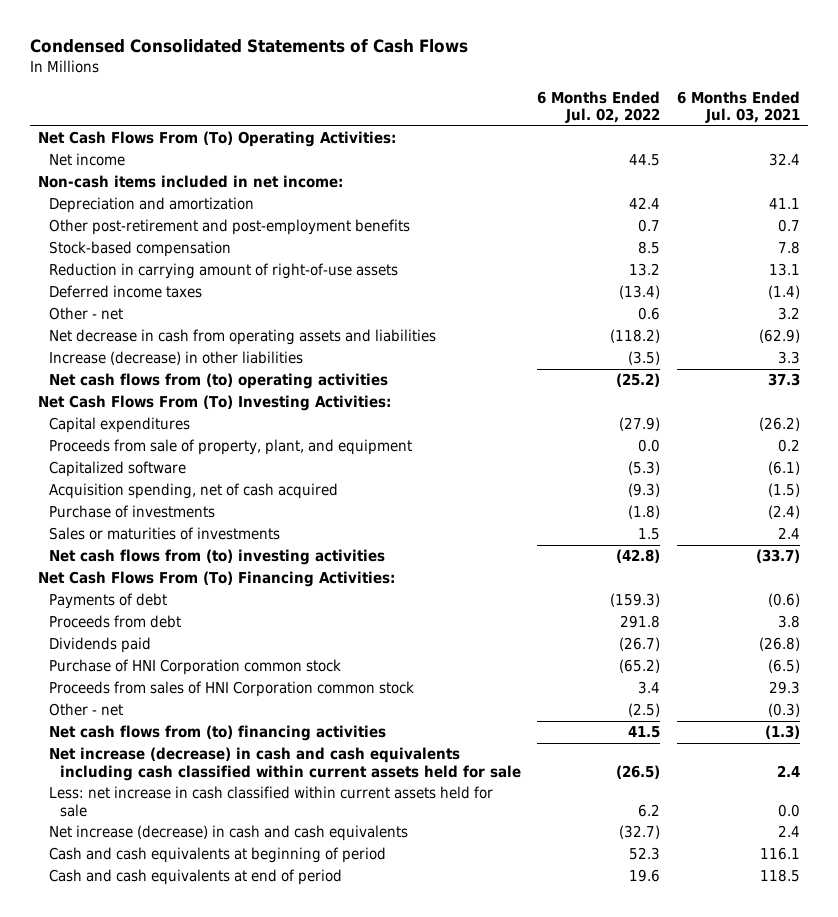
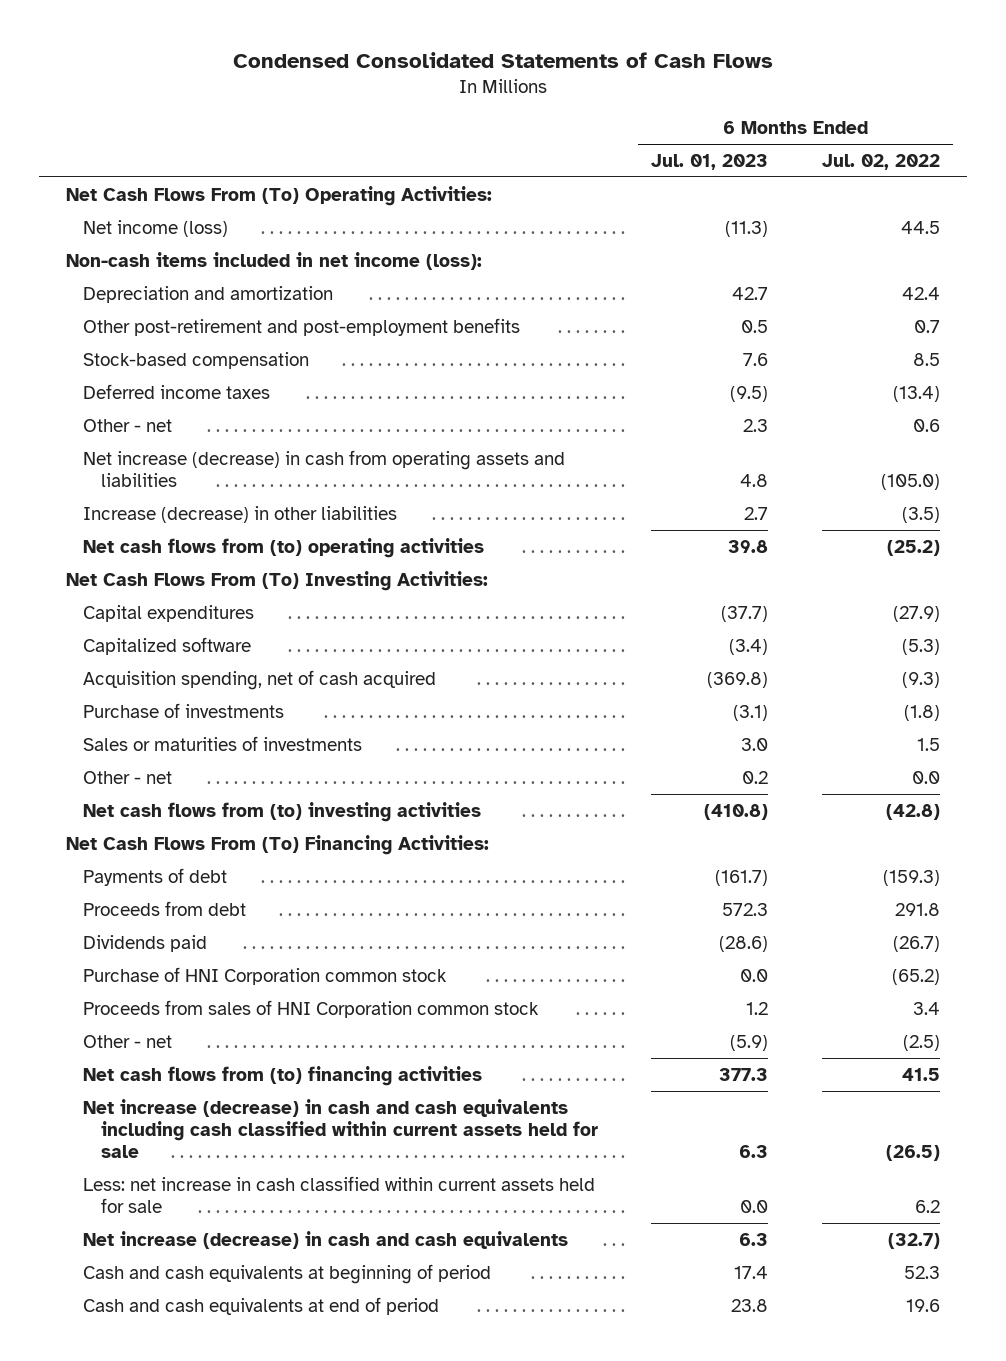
- | 6 Months Ended Jul. 02, 2022 | 6 Months Ended Jul. 03, 2021
+ | 6 Months Ended Jul. 01, 2023 | 6 Months Ended Jul. 02, 2022
- Net income | 44.5 | 32.4
- Non-cash items included in net income:
+ Net income (loss) | (11.3) | 44.5
+ Non-cash items included in net income (loss):
- Reduction in carrying amount of right-of-use assets | 13.2 | 13.1
- Net decrease in cash from operating assets and liabilities | (118.2) | (62.9)
+ Net increase (decrease) in cash from operating assets and liabilities | 4.8 | (105.0)
- Proceeds from sale of property, plant, and equipment | 0.0 | 0.2
+ Other - net | 0.2 | 0.0

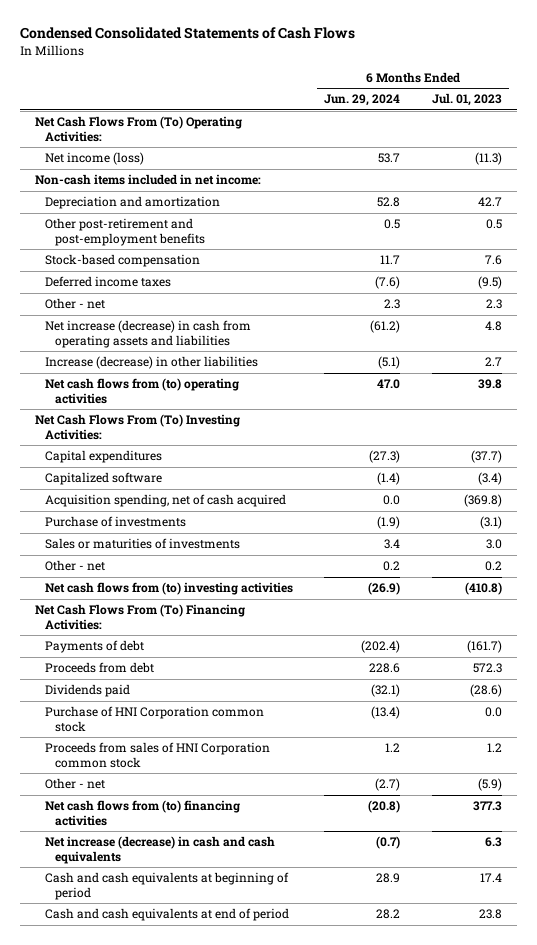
- | 6 Months Ended Jul. 01, 2023 | 6 Months Ended Jul. 02, 2022
+ | 6 Months Ended Jun. 29, 2024 | 6 Months Ended Jul. 01, 2023
- Non-cash items included in net income (loss):
+ Non-cash items included in net income:
- Net increase (decrease) in cash and cash equivalents including cash classified within current assets held for sale | 6.3 | (26.5)
- Less: net increase in cash classified within current assets held for sale | 0.0 | 6.2

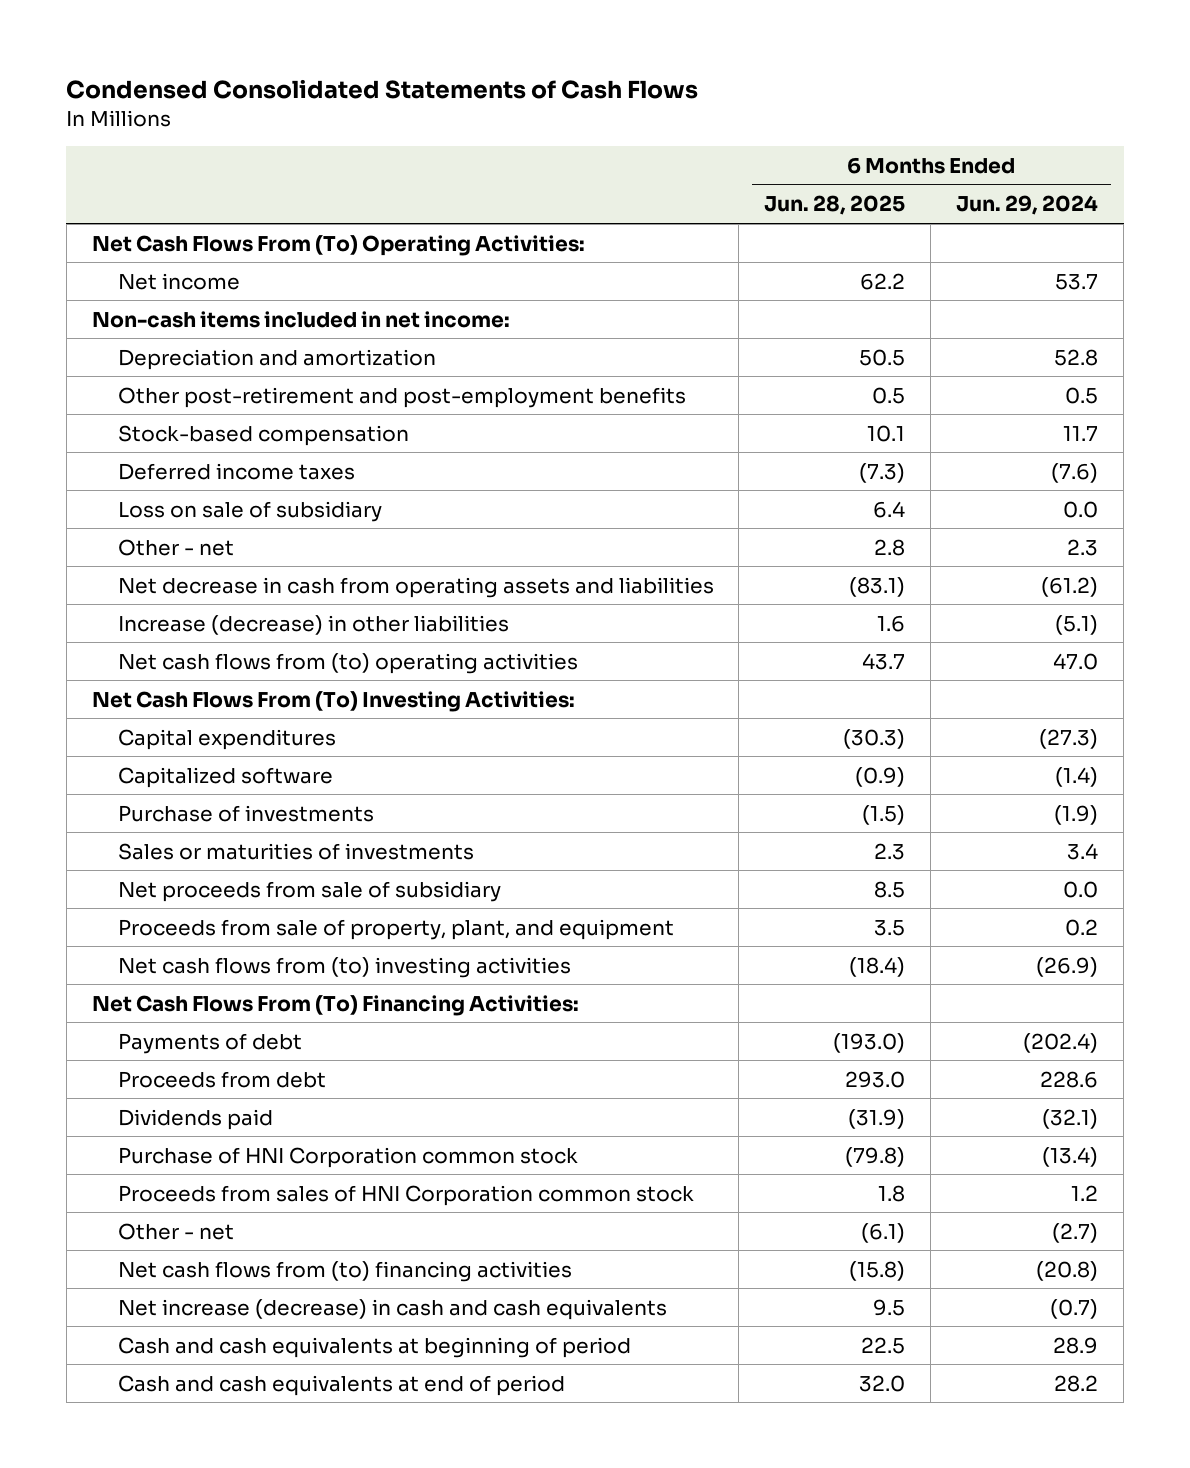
- | 6 Months Ended Jun. 29, 2024 | 6 Months Ended Jul. 01, 2023
+ | 6 Months Ended Jun. 28, 2025 | 6 Months Ended Jun. 29, 2024
- Net income (loss) | 53.7 | (11.3)
+ Net income | 62.2 | 53.7
+ Loss on sale of subsidiary | 6.4 | 0.0
- Net increase (decrease) in cash from operating assets and liabilities | (61.2) | 4.8
+ Net decrease in cash from operating assets and liabilities | (83.1) | (61.2)
- Acquisition spending, net of cash acquired | 0.0 | (369.8)
- Other - net | 0.2 | 0.2
+ Net proceeds from sale of subsidiary | 8.5 | 0.0
+ Proceeds from sale of property, plant, and equipment | 3.5 | 0.2

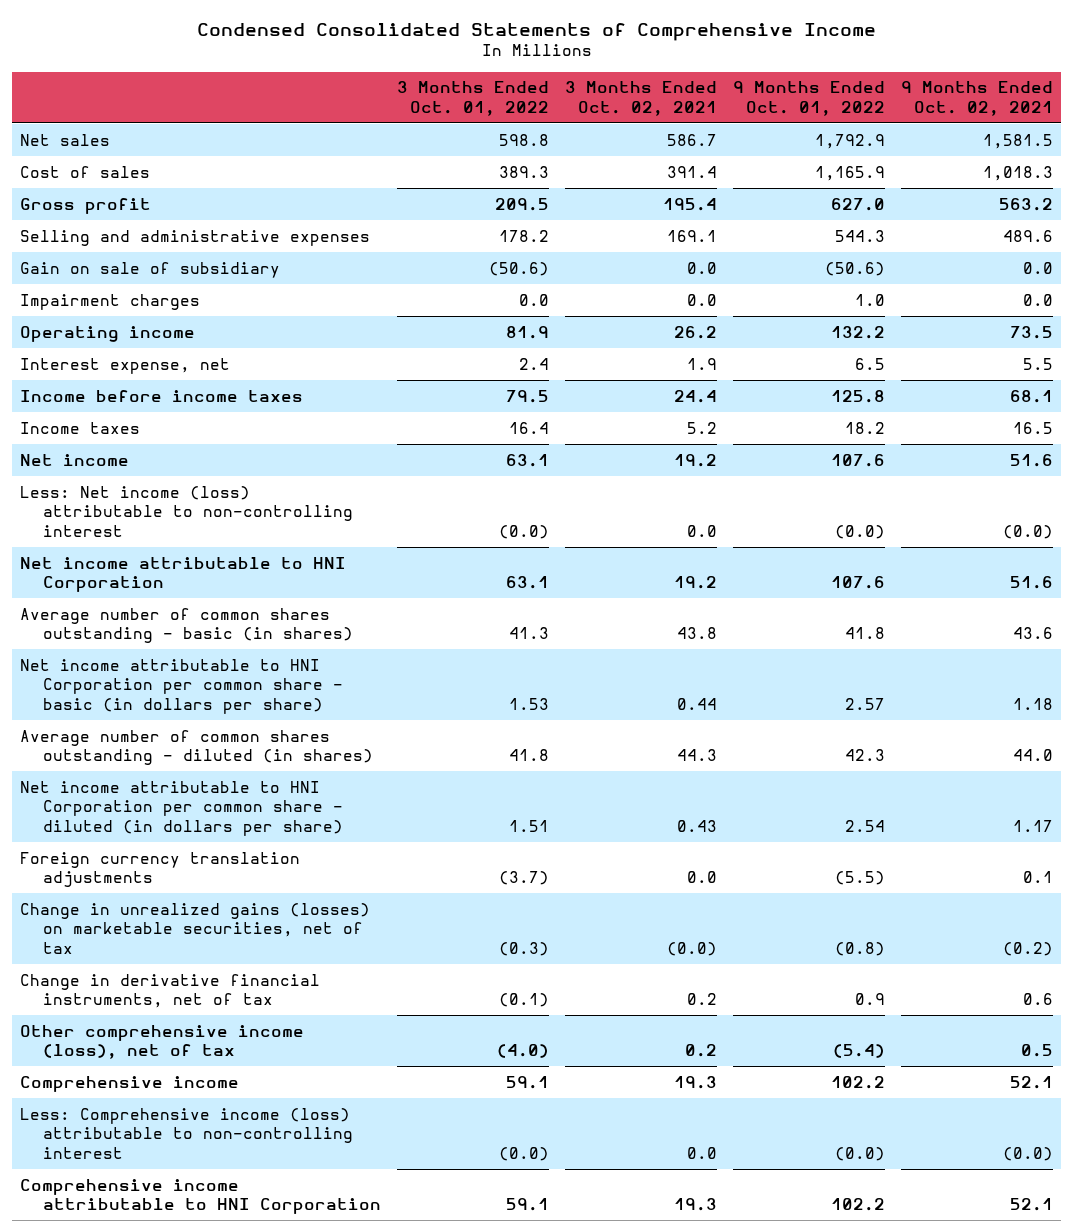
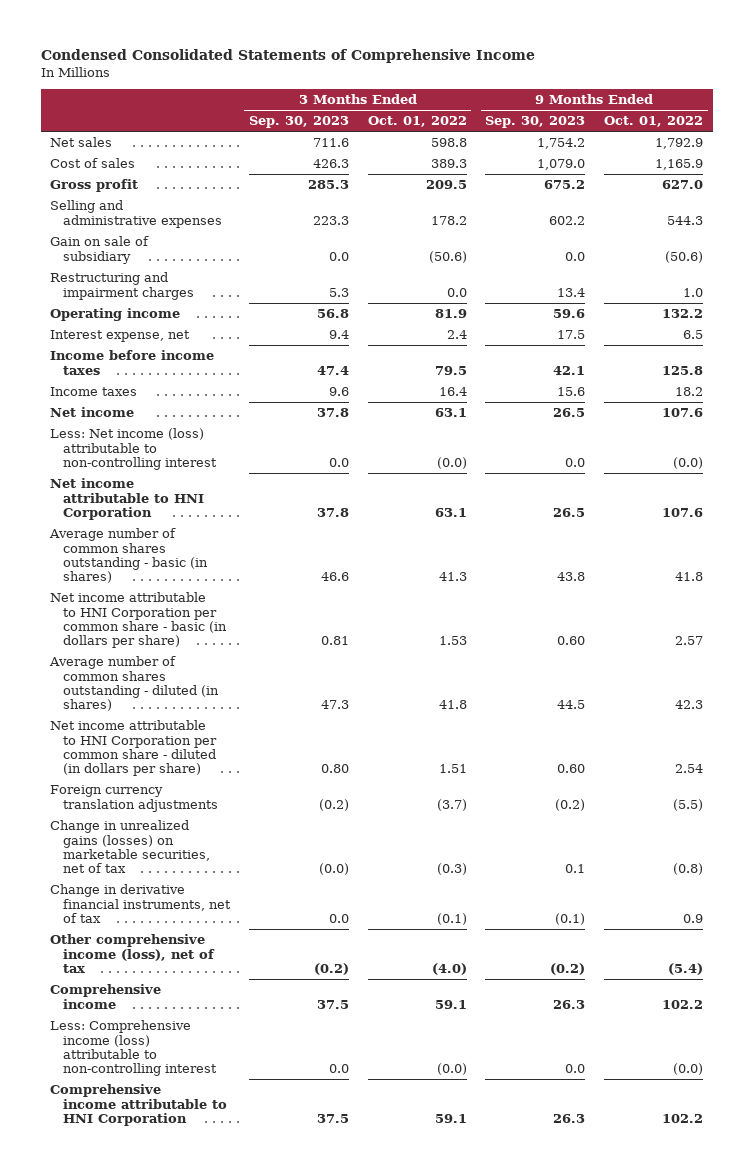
- | 3 Months Ended Oct. 01, 2022 | 3 Months Ended Oct. 02, 2021 | 9 Months Ended Oct. 01, 2022 | 9 Months Ended Oct. 02, 2021
+ | 3 Months Ended Sep. 30, 2023 | 3 Months Ended Oct. 01, 2022 | 9 Months Ended Sep. 30, 2023 | 9 Months Ended Oct. 01, 2022
- Impairment charges | 0.0 | 0.0 | 1.0 | 0.0
+ Restructuring and impairment charges | 5.3 | 0.0 | 13.4 | 1.0

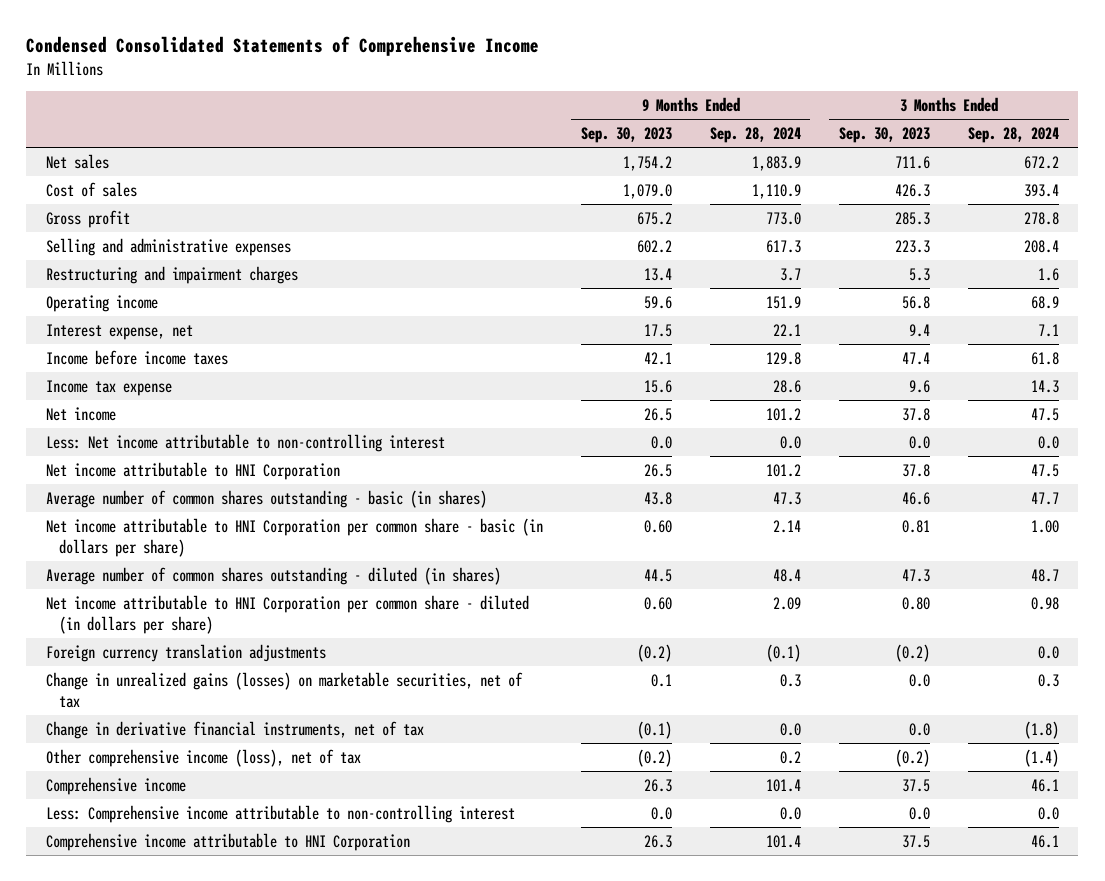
- | 3 Months Ended Sep. 30, 2023 | 3 Months Ended Oct. 01, 2022 | 9 Months Ended Sep. 30, 2023 | 9 Months Ended Oct. 01, 2022
+ | 9 Months Ended Sep. 30, 2023 | 9 Months Ended Sep. 28, 2024 | 3 Months Ended Sep. 30, 2023 | 3 Months Ended Sep. 28, 2024
- Gain on sale of subsidiary | 0.0 | (50.6) | 0.0 | (50.6)
- Income taxes | 9.6 | 16.4 | 15.6 | 18.2
+ Income tax expense | 15.6 | 28.6 | 9.6 | 14.3
- Less: Net income (loss) attributable to non-controlling interest | 0.0 | (0.0) | 0.0 | (0.0)
+ Less: Net income attributable to non-controlling interest | 0.0 | 0.0 | 0.0 | 0.0
- Change in unrealized gains (losses) on marketable securities, net of tax | (0.0) | (0.3) | 0.1 | (0.8)
+ Change in unrealized gains (losses) on marketable securities, net of tax | 0.1 | 0.3 | 0.0 | 0.3
- Less: Comprehensive income (loss) attributable to non-controlling interest | 0.0 | (0.0) | 0.0 | (0.0)
+ Less: Comprehensive income attributable to non-controlling interest | 0.0 | 0.0 | 0.0 | 0.0

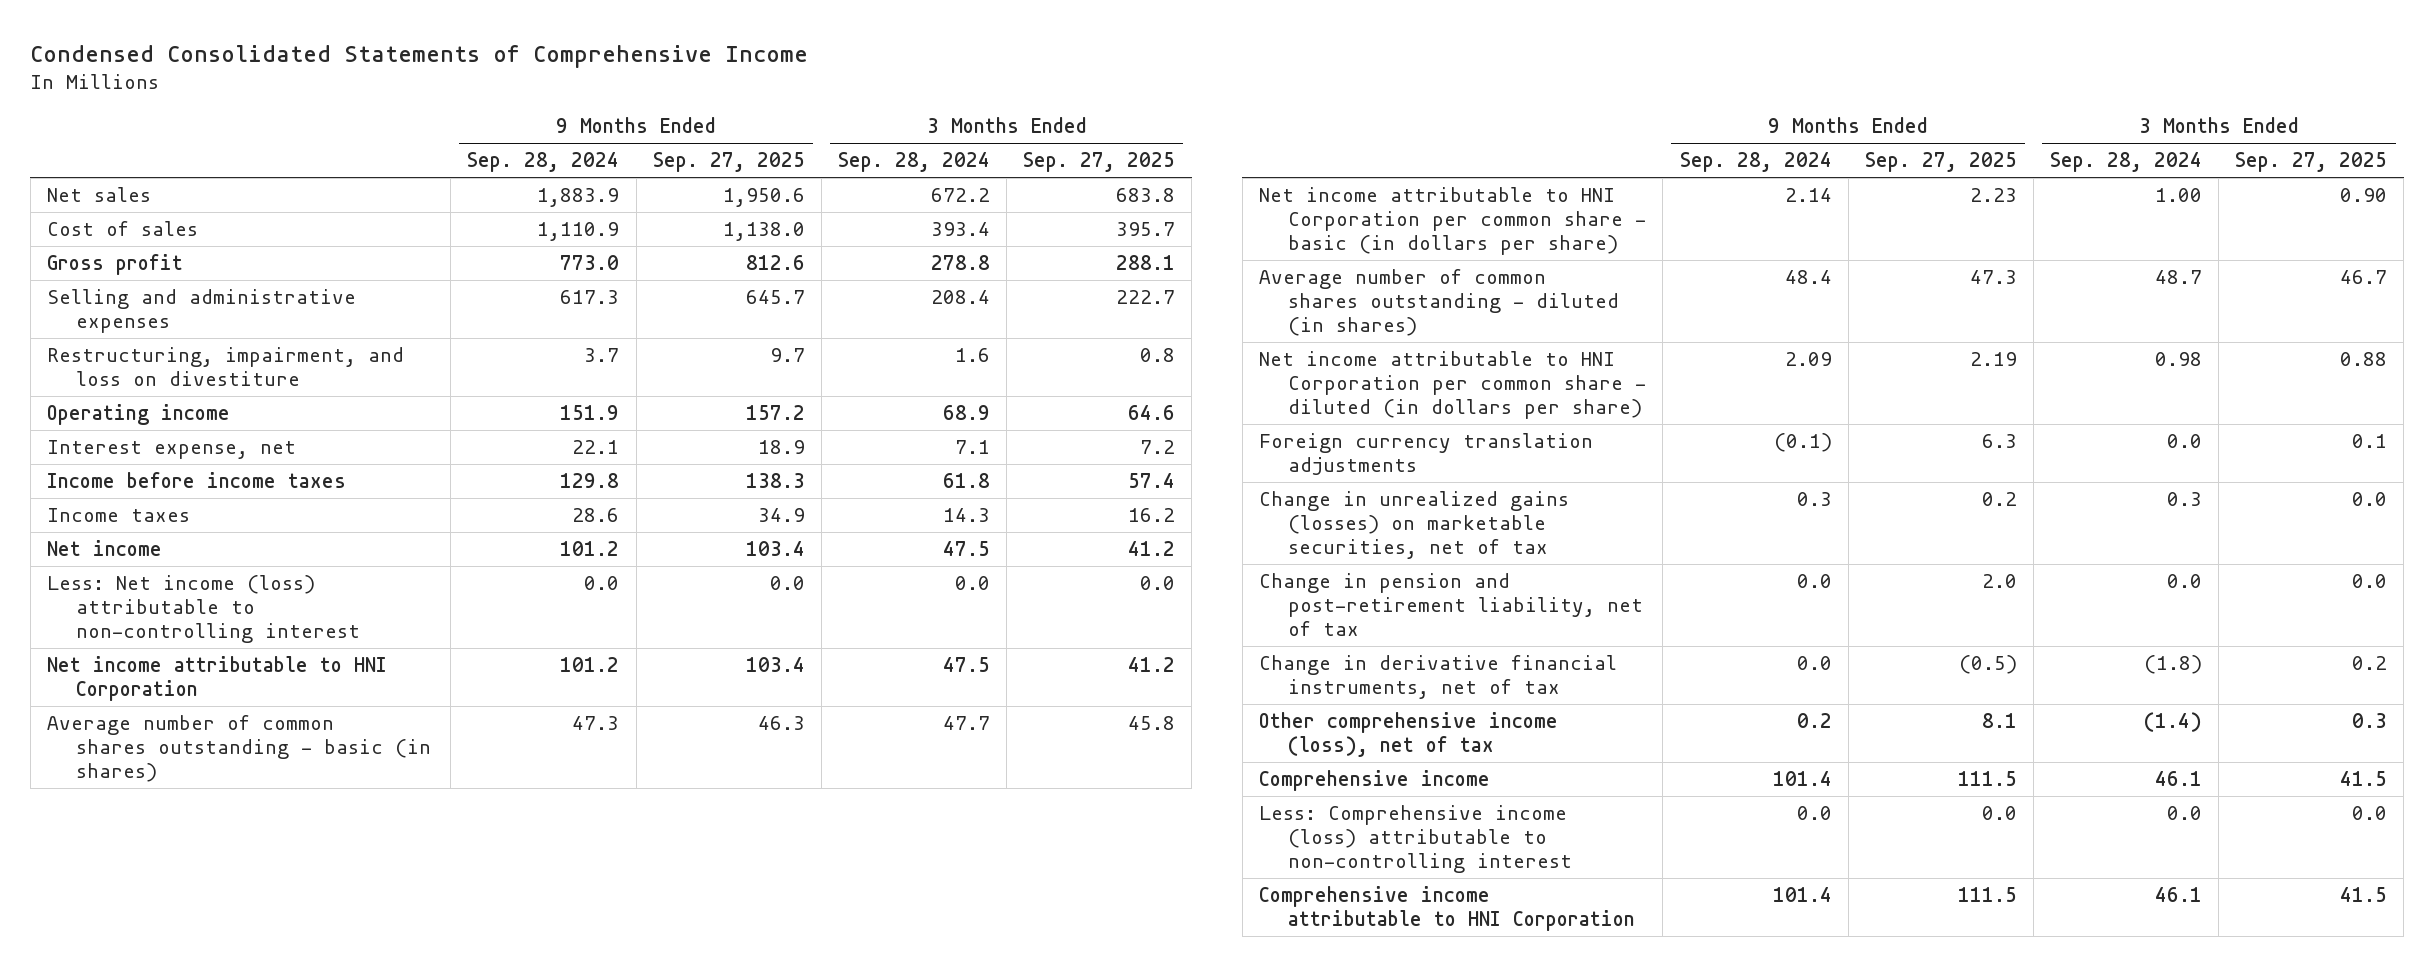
- | 9 Months Ended Sep. 30, 2023 | 9 Months Ended Sep. 28, 2024 | 3 Months Ended Sep. 30, 2023 | 3 Months Ended Sep. 28, 2024
+ | 9 Months Ended Sep. 28, 2024 | 9 Months Ended Sep. 27, 2025 | 3 Months Ended Sep. 28, 2024 | 3 Months Ended Sep. 27, 2025
- Restructuring and impairment charges | 13.4 | 3.7 | 5.3 | 1.6
+ Restructuring, impairment, and loss on divestiture | 3.7 | 9.7 | 1.6 | 0.8
- Income tax expense | 15.6 | 28.6 | 9.6 | 14.3
+ Income taxes | 28.6 | 34.9 | 14.3 | 16.2
- Less: Net income attributable to non-controlling interest | 0.0 | 0.0 | 0.0 | 0.0
+ Less: Net income (loss) attributable to non-controlling interest | 0.0 | 0.0 | 0.0 | 0.0
+ Change in pension and post-retirement liability, net of tax | 0.0 | 2.0 | 0.0 | 0.0
- Less: Comprehensive income attributable to non-controlling interest | 0.0 | 0.0 | 0.0 | 0.0
+ Less: Comprehensive income (loss) attributable to non-controlling interest | 0.0 | 0.0 | 0.0 | 0.0

